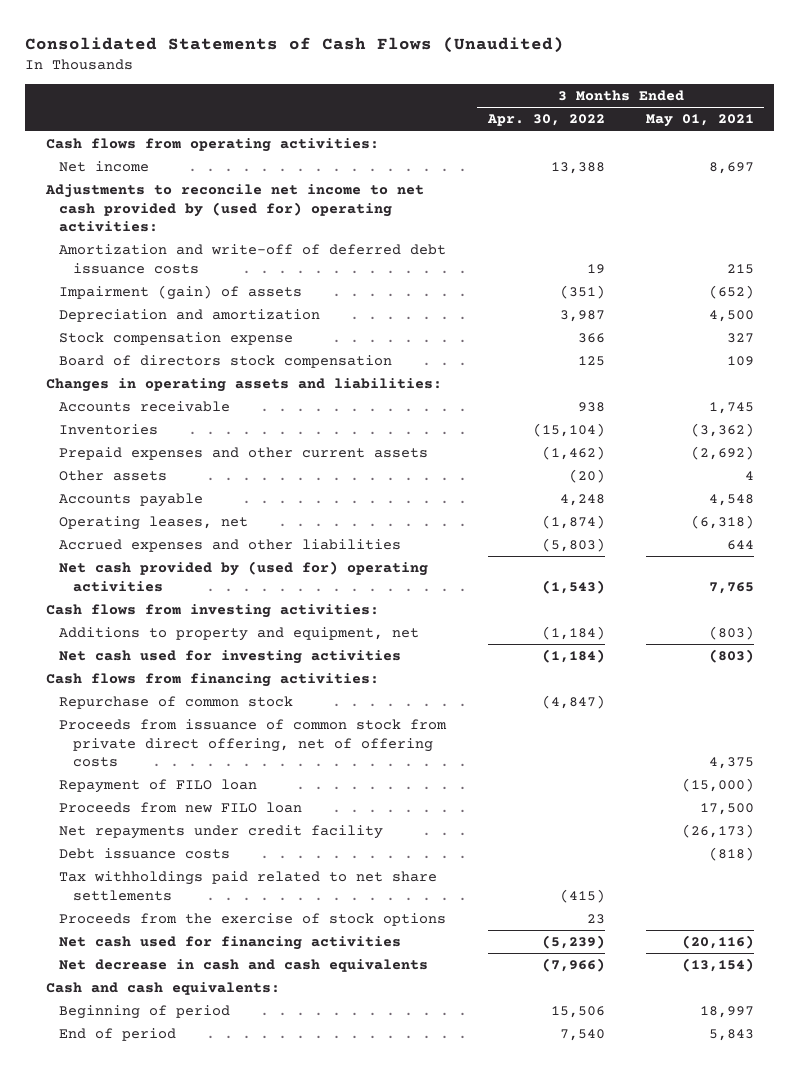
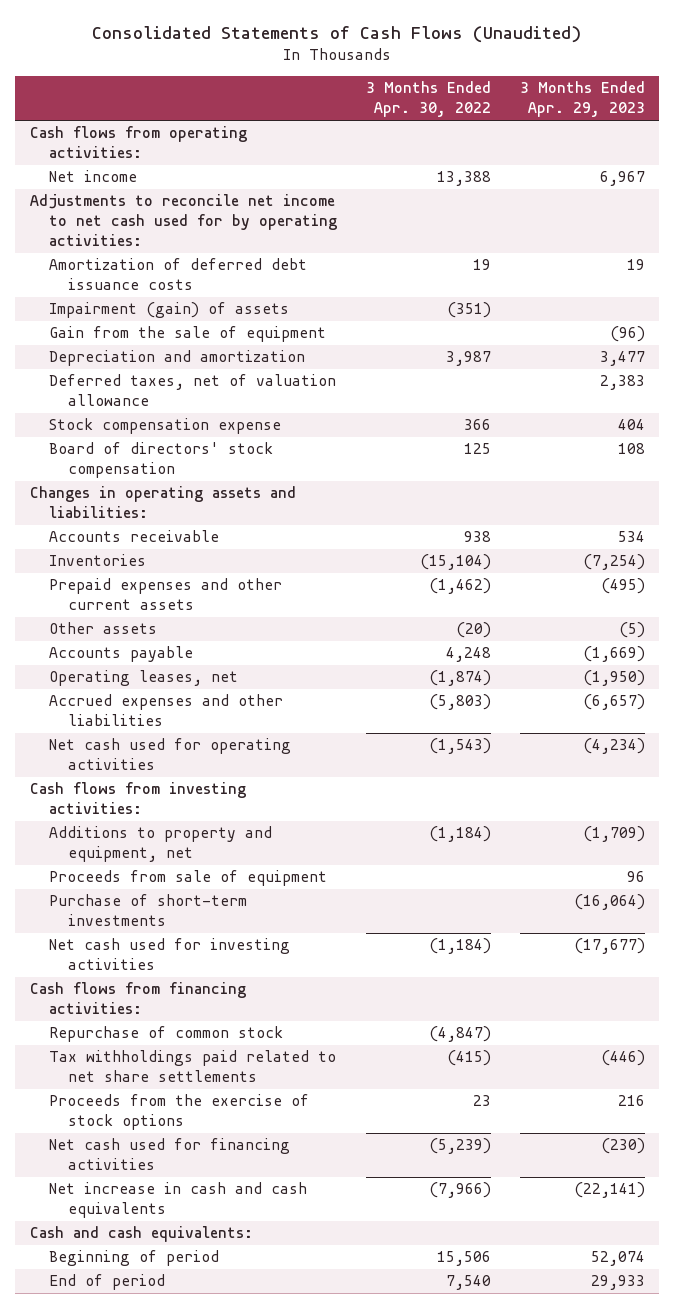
- | 3 Months Ended Apr. 30, 2022 | 3 Months Ended May 01, 2021
+ | 3 Months Ended Apr. 30, 2022 | 3 Months Ended Apr. 29, 2023
- Adjustments to reconcile net income to net cash provided by (used for) operating activities:
- Amortization and write-off of deferred debt issuance costs | 19 | 215
+ Adjustments to reconcile net income to net cash used for by operating activities:
+ Amortization of deferred debt issuance costs | 19 | 19
+ Gain from the sale of equipment | | (96)
+ Deferred taxes, net of valuation allowance | | 2,383
- Board of directors stock compensation | 125 | 109
+ Board of directors' stock compensation | 125 | 108
- Net cash provided by (used for) operating activities | (1,543) | 7,765
+ Net cash used for operating activities | (1,543) | (4,234)
+ Proceeds from sale of equipment | | 96
+ Purchase of short-term investments | | (16,064)
- Proceeds from issuance of common stock from private direct offering, net of offering costs | | 4,375
- Repayment of FILO loan | | (15,000)
- Proceeds from new FILO loan | | 17,500
- Net repayments under credit facility | | (26,173)
- Debt issuance costs | | (818)
- Net decrease in cash and cash equivalents | (7,966) | (13,154)
+ Net increase in cash and cash equivalents | (7,966) | (22,141)

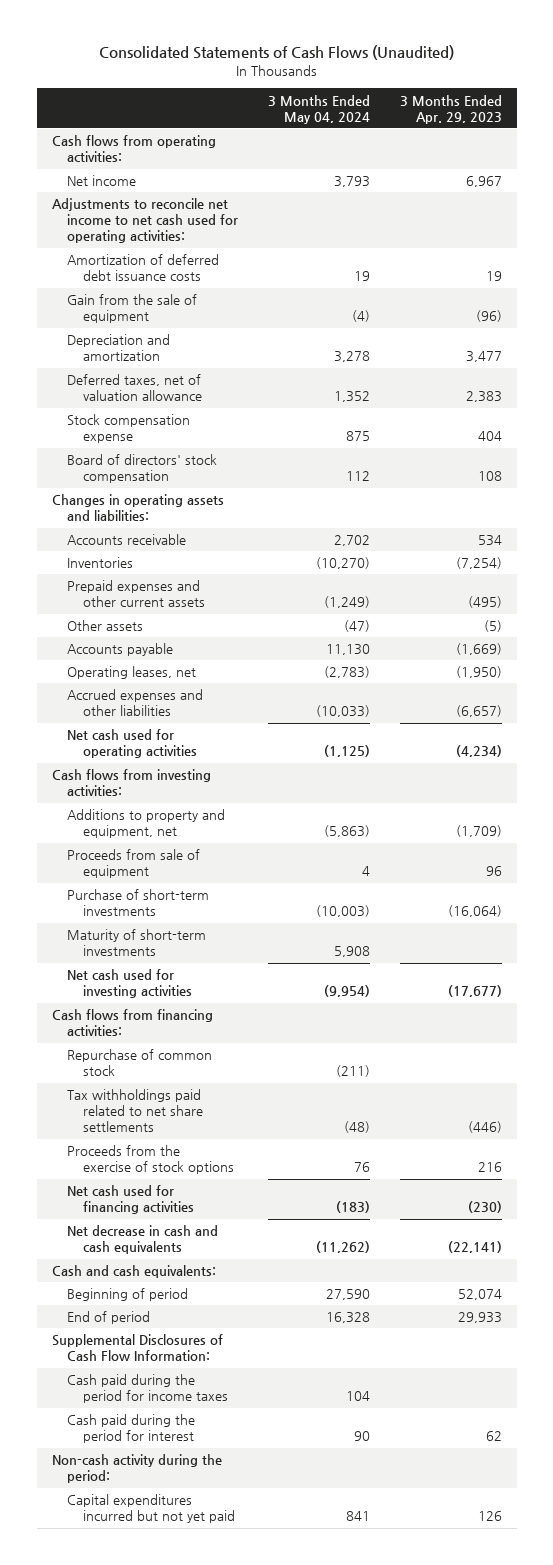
- | 3 Months Ended Apr. 30, 2022 | 3 Months Ended Apr. 29, 2023
+ | 3 Months Ended May 04, 2024 | 3 Months Ended Apr. 29, 2023
- Adjustments to reconcile net income to net cash used for by operating activities:
+ Adjustments to reconcile net income to net cash used for operating activities:
- Impairment (gain) of assets | (351) |
+ Maturity of short-term investments | 5,908 |
- Net increase in cash and cash equivalents | (7,966) | (22,141)
+ Net decrease in cash and cash equivalents | (11,262) | (22,141)
+ Supplemental Disclosures of Cash Flow Information:
+ Cash paid during the period for income taxes | 104 |
+ Cash paid during the period for interest | 90 | 62
+ Non-cash activity during the period:
+ Capital expenditures incurred but not yet paid | 841 | 126

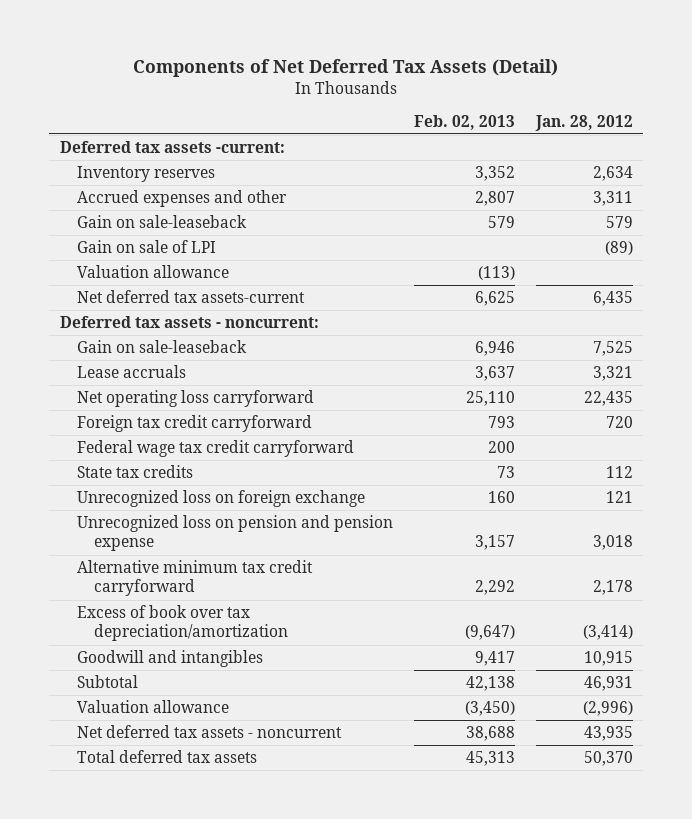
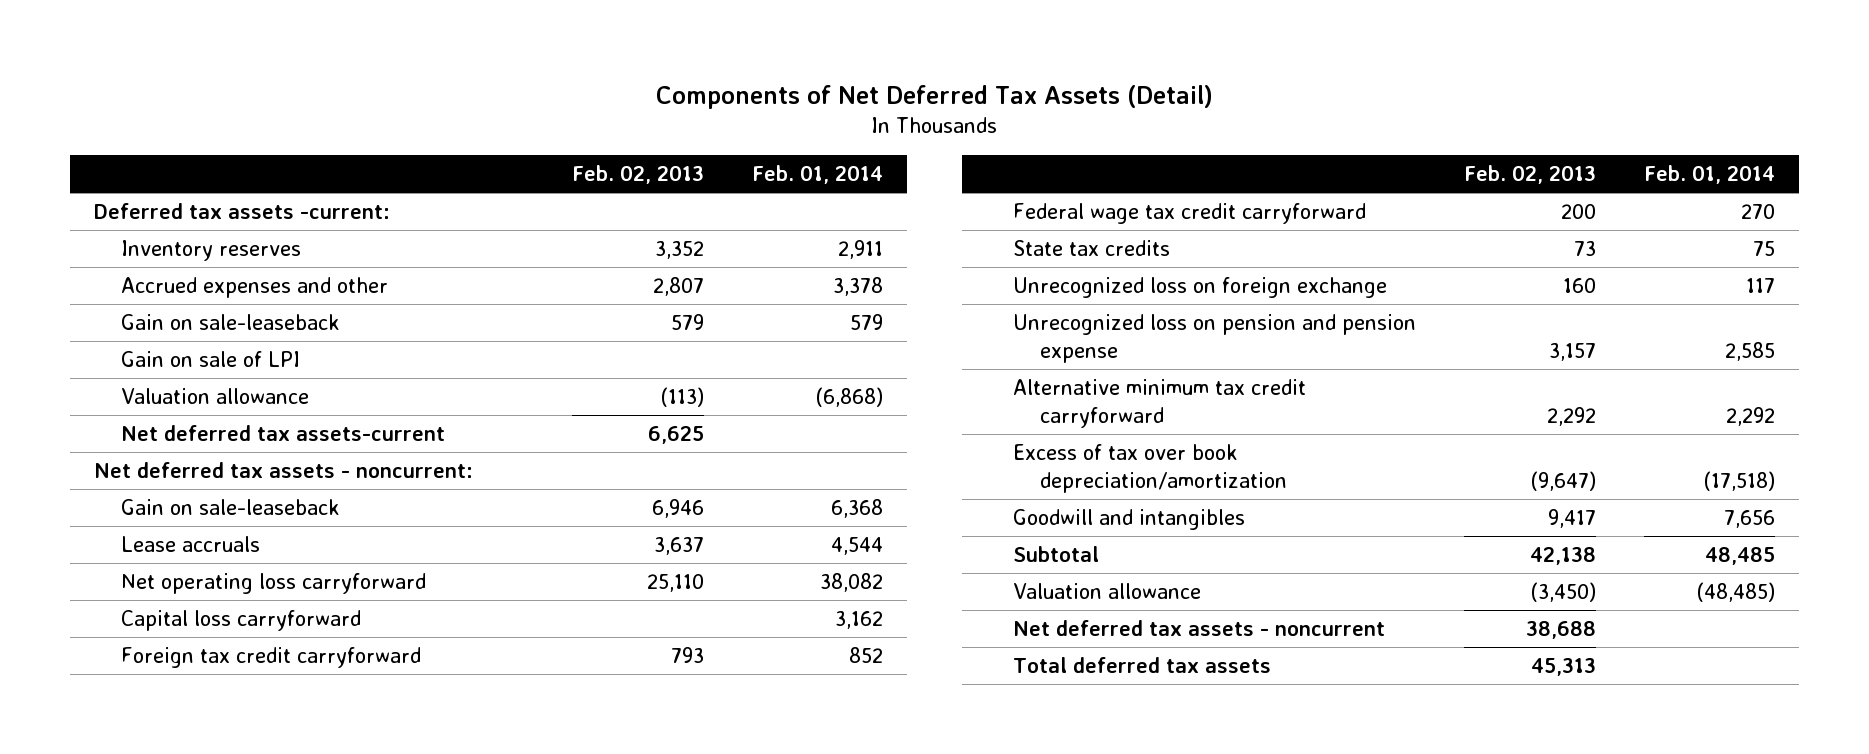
- | Feb. 02, 2013 | Jan. 28, 2012
+ | Feb. 02, 2013 | Feb. 01, 2014
- Deferred tax assets - noncurrent:
+ Net deferred tax assets - noncurrent:
+ Capital loss carryforward | | 3,162
- Excess of book over tax depreciation/amortization | (9,647) | (3,414)
+ Excess of tax over book depreciation/amortization | (9,647) | (17,518)

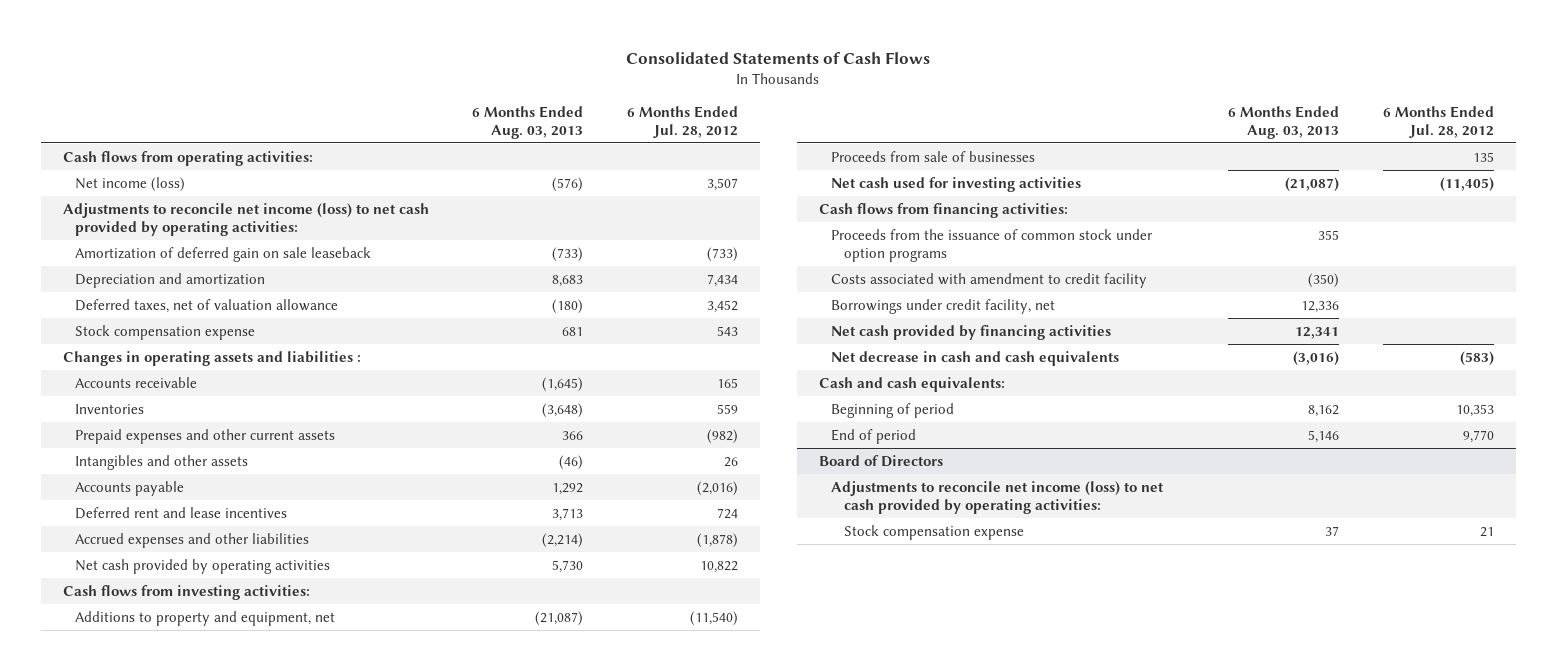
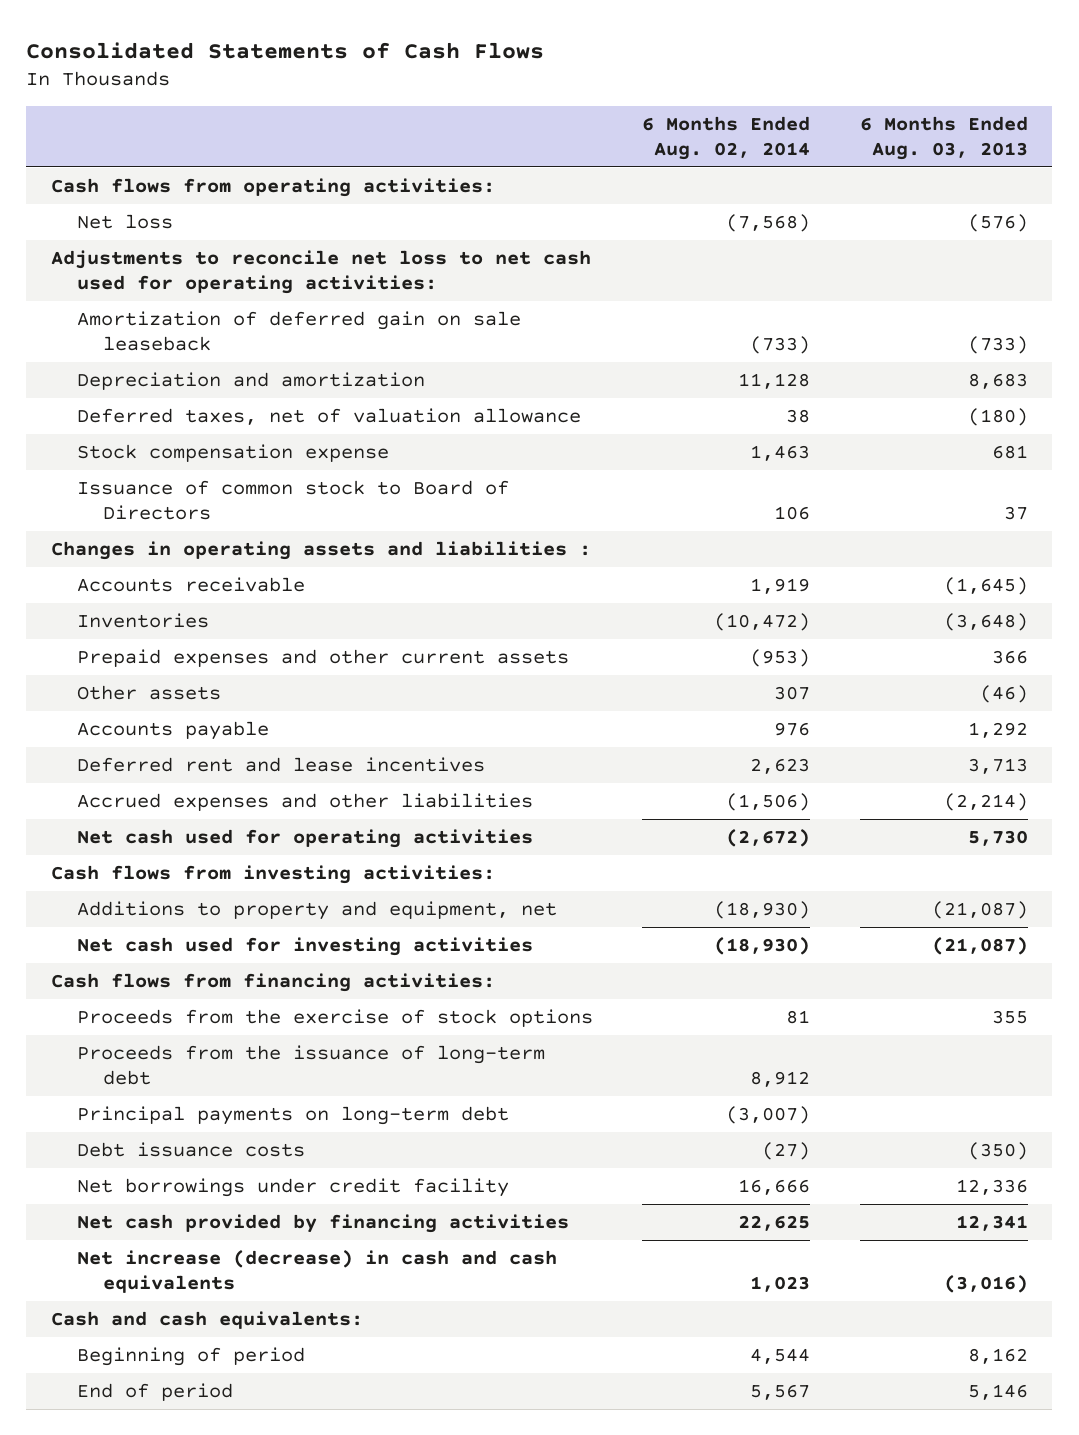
- | 6 Months Ended Aug. 03, 2013 | 6 Months Ended Jul. 28, 2012
+ | 6 Months Ended Aug. 02, 2014 | 6 Months Ended Aug. 03, 2013
- Net income (loss) | (576) | 3,507
- Adjustments to reconcile net income (loss) to net cash provided by operating activities:
+ Net loss | (7,568) | (576)
+ Adjustments to reconcile net loss to net cash used for operating activities:
+ Issuance of common stock to Board of Directors | 106 | 37
- Intangibles and other assets | (46) | 26
+ Other assets | 307 | (46)
- Net cash provided by operating activities | 5,730 | 10,822
+ Net cash used for operating activities | (2,672) | 5,730
- Proceeds from sale of businesses | | 135
- Proceeds from the issuance of common stock under option programs | 355 |
- Costs associated with amendment to credit facility | (350) |
- Borrowings under credit facility, net | 12,336 |
+ Proceeds from the exercise of stock options | 81 | 355
+ Proceeds from the issuance of long-term debt | 8,912 |
+ Principal payments on long-term debt | (3,007) |
+ Debt issuance costs | (27) | (350)
+ Net borrowings under credit facility | 16,666 | 12,336
- Net decrease in cash and cash equivalents | (3,016) | (583)
+ Net increase (decrease) in cash and cash equivalents | 1,023 | (3,016)
- Board of Directors
- Adjustments to reconcile net income (loss) to net cash provided by operating activities:
- Stock compensation expense | 37 | 21

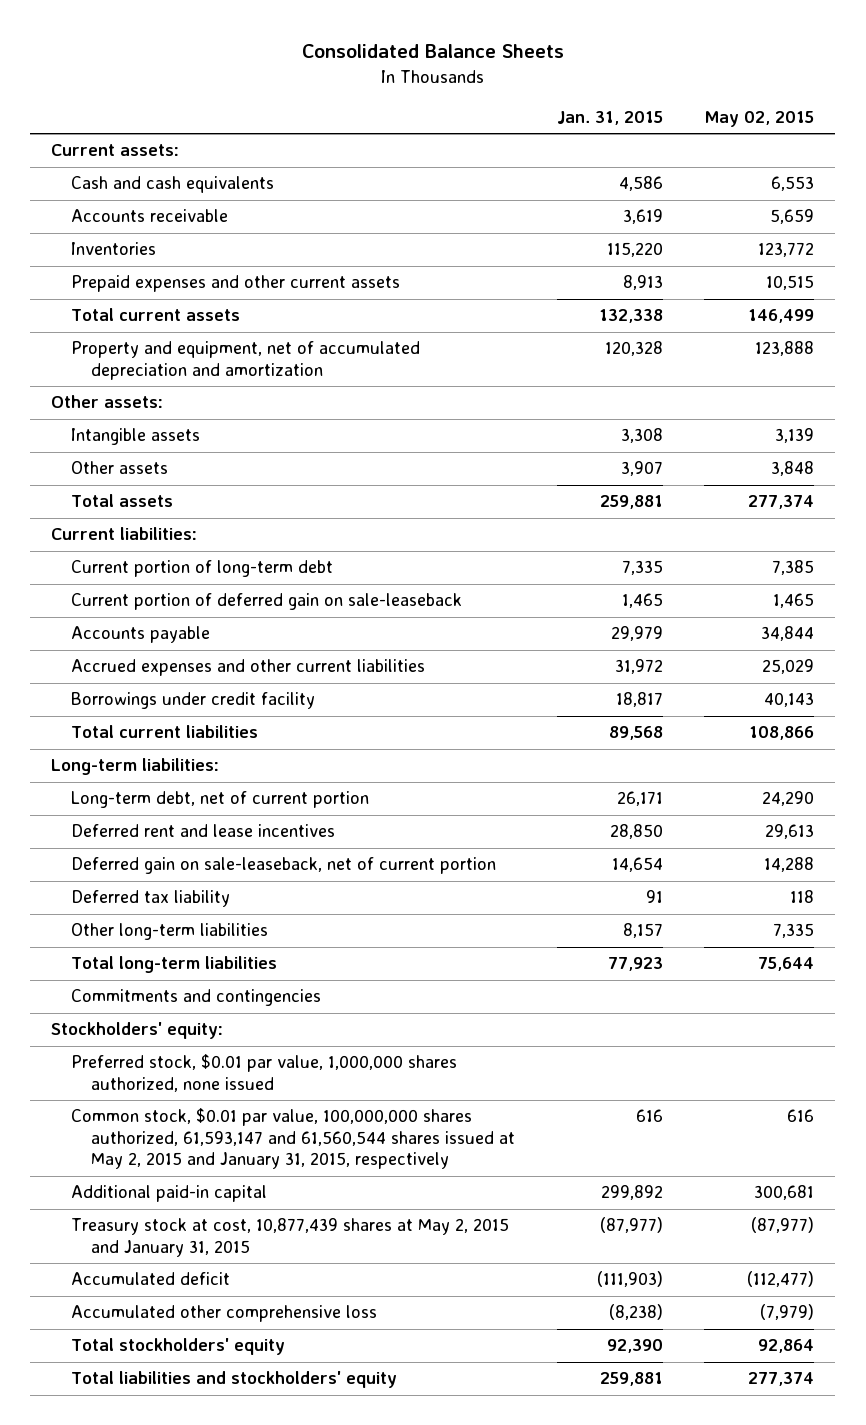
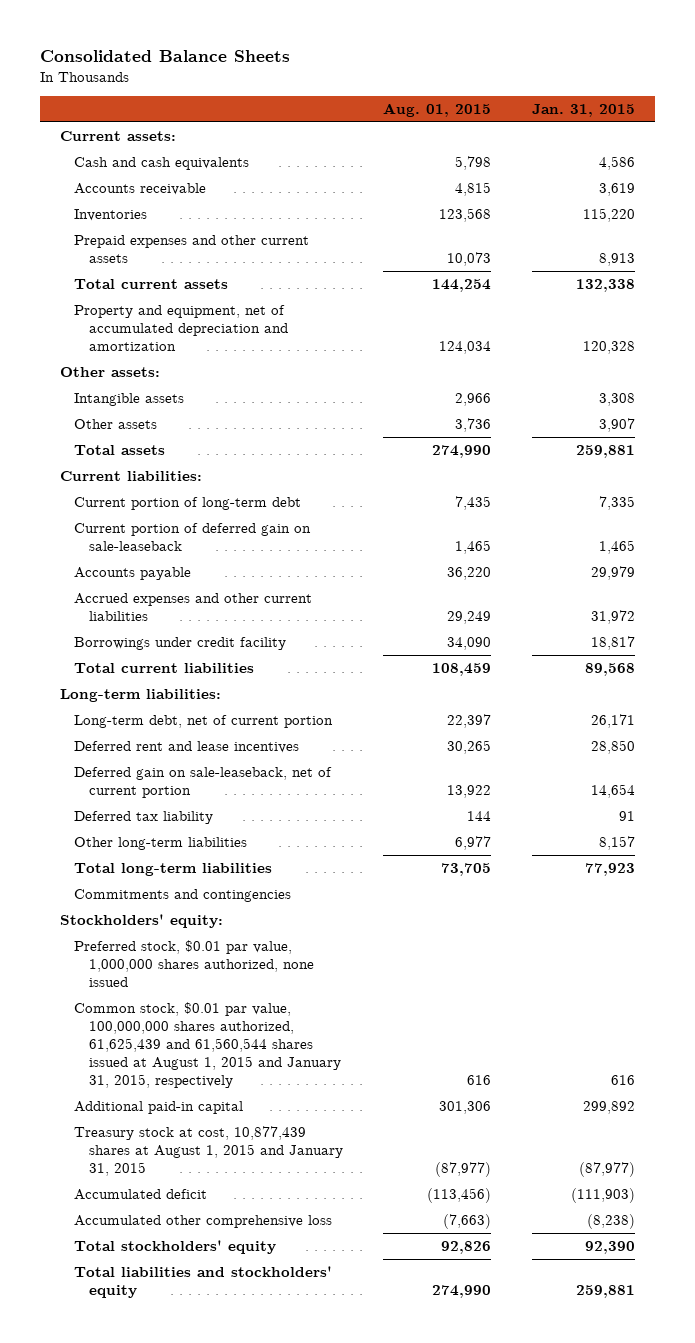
- | Jan. 31, 2015 | May 02, 2015
+ | Aug. 01, 2015 | Jan. 31, 2015
- Common stock, $0.01 par value, 100,000,000 shares authorized, 61,593,147 and 61,560,544 shares issued at May 2, 2015 and January 31, 2015, respectively | 616 | 616
+ Common stock, $0.01 par value, 100,000,000 shares authorized, 61,625,439 and 61,560,544 shares issued at August 1, 2015 and January 31, 2015, respectively | 616 | 616
- Treasury stock at cost, 10,877,439 shares at May 2, 2015 and January 31, 2015 | (87,977) | (87,977)
+ Treasury stock at cost, 10,877,439 shares at August 1, 2015 and January 31, 2015 | (87,977) | (87,977)

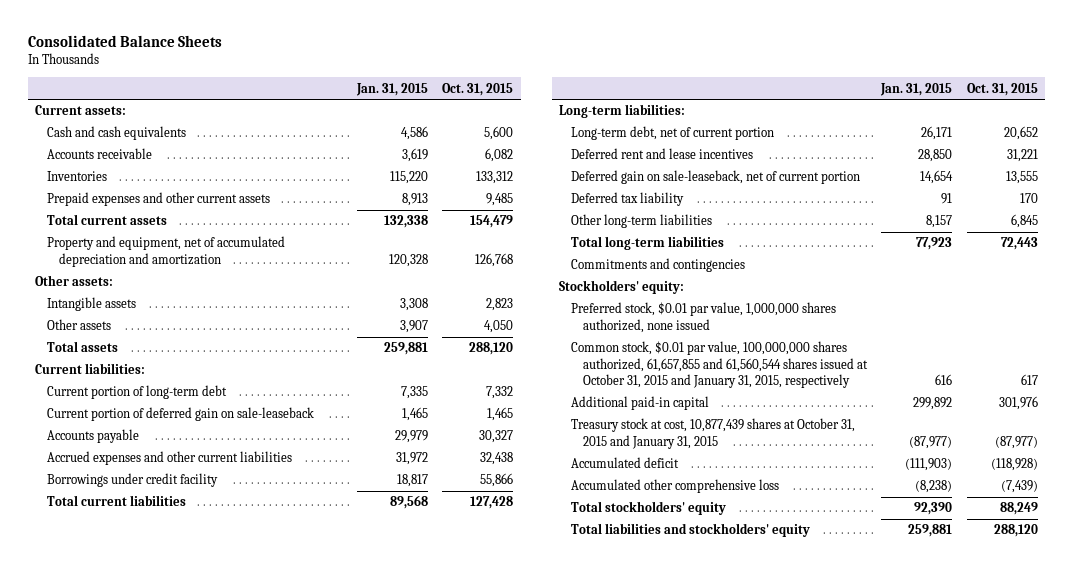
- | Aug. 01, 2015 | Jan. 31, 2015
+ | Jan. 31, 2015 | Oct. 31, 2015
- Common stock, $0.01 par value, 100,000,000 shares authorized, 61,625,439 and 61,560,544 shares issued at August 1, 2015 and January 31, 2015, respectively | 616 | 616
+ Common stock, $0.01 par value, 100,000,000 shares authorized, 61,657,855 and 61,560,544 shares issued at October 31, 2015 and January 31, 2015, respectively | 616 | 617
- Treasury stock at cost, 10,877,439 shares at August 1, 2015 and January 31, 2015 | (87,977) | (87,977)
+ Treasury stock at cost, 10,877,439 shares at October 31, 2015 and January 31, 2015 | (87,977) | (87,977)

